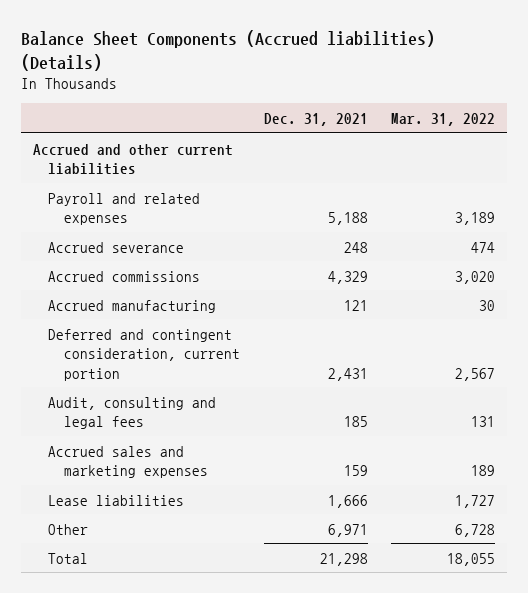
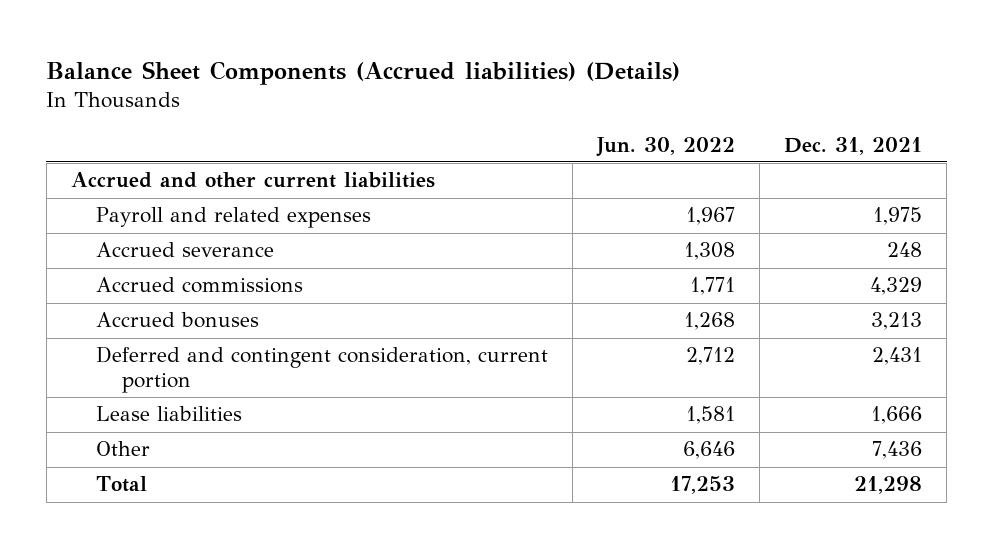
- | Dec. 31, 2021 | Mar. 31, 2022
+ | Jun. 30, 2022 | Dec. 31, 2021
- Payroll and related expenses | 5,188 | 3,189
+ Payroll and related expenses | 1,967 | 1,975
- Accrued manufacturing | 121 | 30
+ Accrued bonuses | 1,268 | 3,213
- Audit, consulting and legal fees | 185 | 131
- Accrued sales and marketing expenses | 159 | 189
- Other | 6,971 | 6,728
+ Other | 6,646 | 7,436

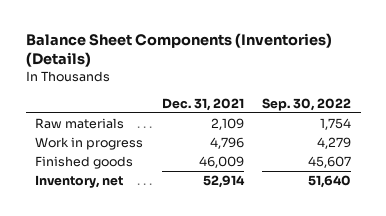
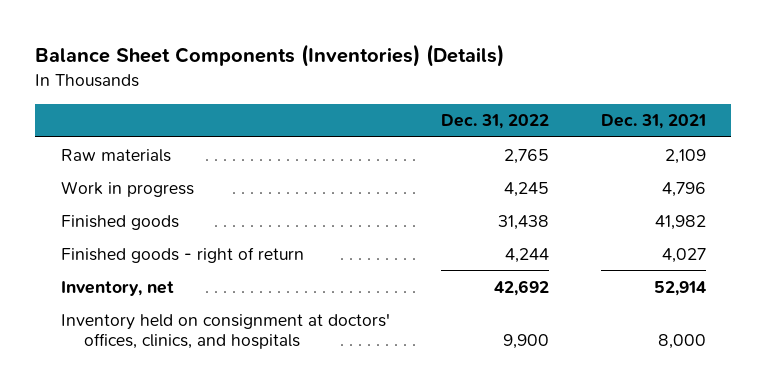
- | Dec. 31, 2021 | Sep. 30, 2022
+ | Dec. 31, 2022 | Dec. 31, 2021
- Finished goods | 46,009 | 45,607
+ Finished goods | 31,438 | 41,982
+ Finished goods - right of return | 4,244 | 4,027
+ Inventory held on consignment at doctors' offices, clinics, and hospitals | 9,900 | 8,000

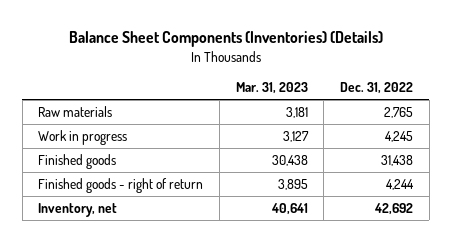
- | Dec. 31, 2022 | Dec. 31, 2021
+ | Mar. 31, 2023 | Dec. 31, 2022
- Inventory held on consignment at doctors' offices, clinics, and hospitals | 9,900 | 8,000

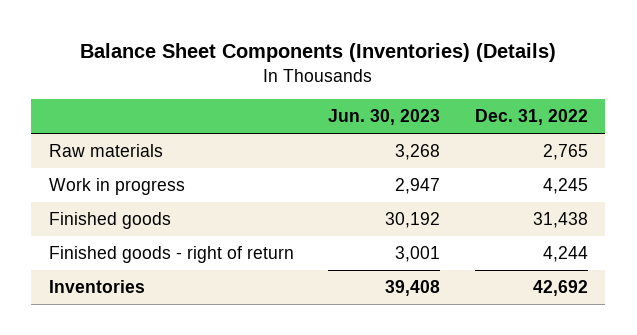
- | Mar. 31, 2023 | Dec. 31, 2022
+ | Jun. 30, 2023 | Dec. 31, 2022
- Inventory, net | 40,641 | 42,692
+ Inventories | 39,408 | 42,692

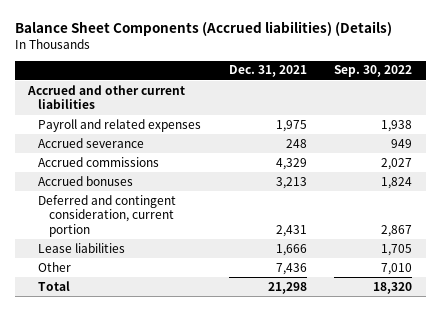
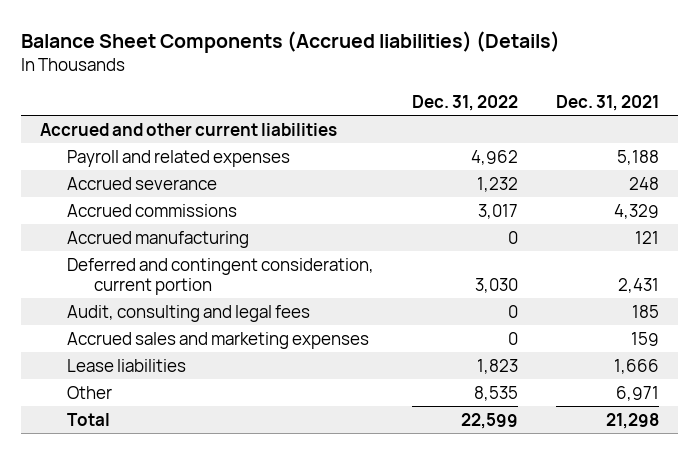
- | Dec. 31, 2021 | Sep. 30, 2022
+ | Dec. 31, 2022 | Dec. 31, 2021
- Payroll and related expenses | 1,975 | 1,938
+ Payroll and related expenses | 4,962 | 5,188
- Accrued bonuses | 3,213 | 1,824
+ Accrued manufacturing | 0 | 121
+ Audit, consulting and legal fees | 0 | 185
+ Accrued sales and marketing expenses | 0 | 159
- Other | 7,436 | 7,010
+ Other | 8,535 | 6,971

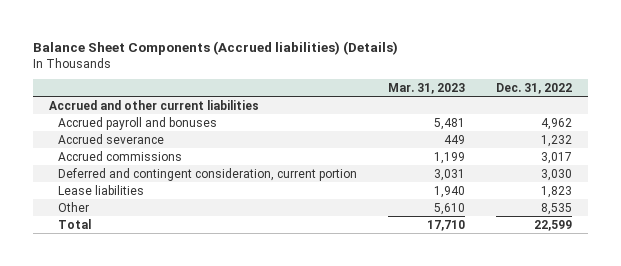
- | Dec. 31, 2022 | Dec. 31, 2021
+ | Mar. 31, 2023 | Dec. 31, 2022
- Payroll and related expenses | 4,962 | 5,188
+ Accrued payroll and bonuses | 5,481 | 4,962
- Accrued manufacturing | 0 | 121
- Audit, consulting and legal fees | 0 | 185
- Accrued sales and marketing expenses | 0 | 159

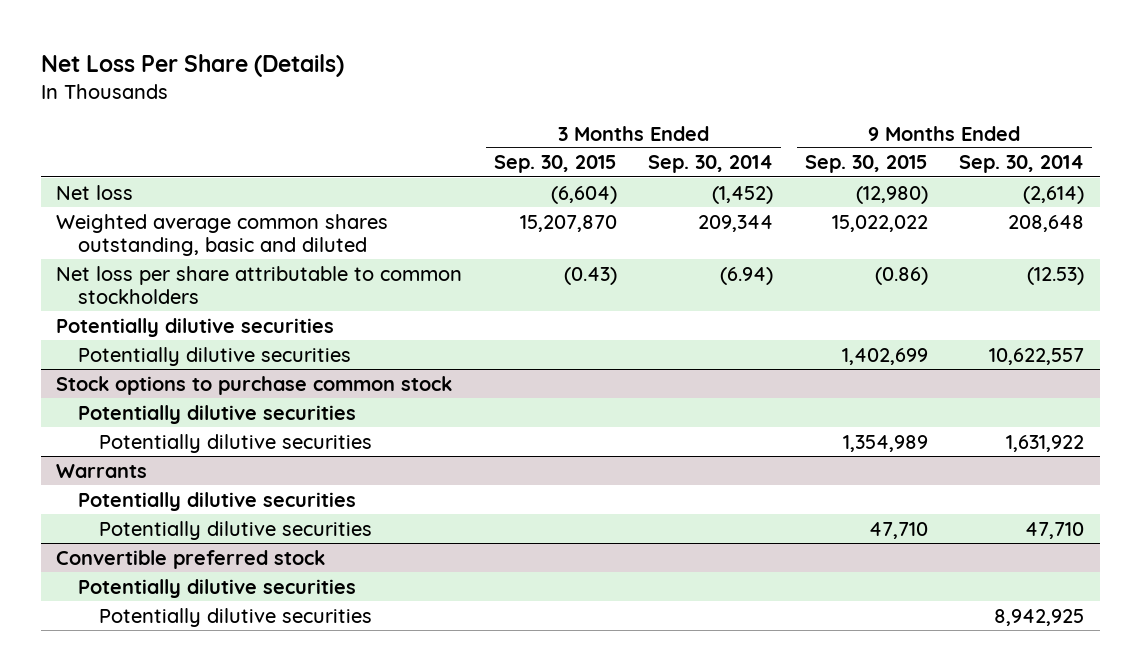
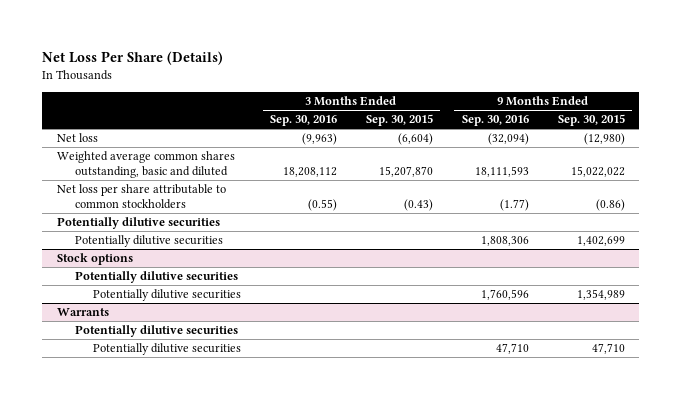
- | 3 Months Ended Sep. 30, 2015 | 3 Months Ended Sep. 30, 2014 | 9 Months Ended Sep. 30, 2015 | 9 Months Ended Sep. 30, 2014
+ | 3 Months Ended Sep. 30, 2016 | 3 Months Ended Sep. 30, 2015 | 9 Months Ended Sep. 30, 2016 | 9 Months Ended Sep. 30, 2015
- Stock options to purchase common stock
+ Stock options
- Convertible preferred stock
- Potentially dilutive securities
- Potentially dilutive securities | | | | 8,942,925

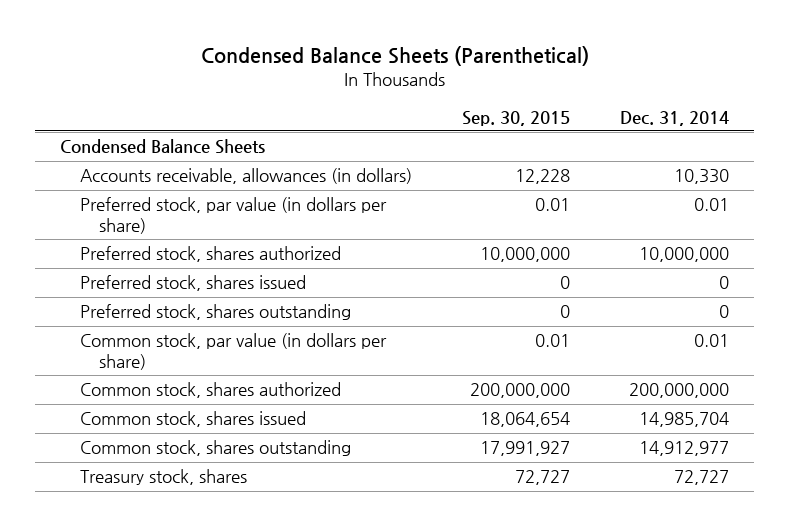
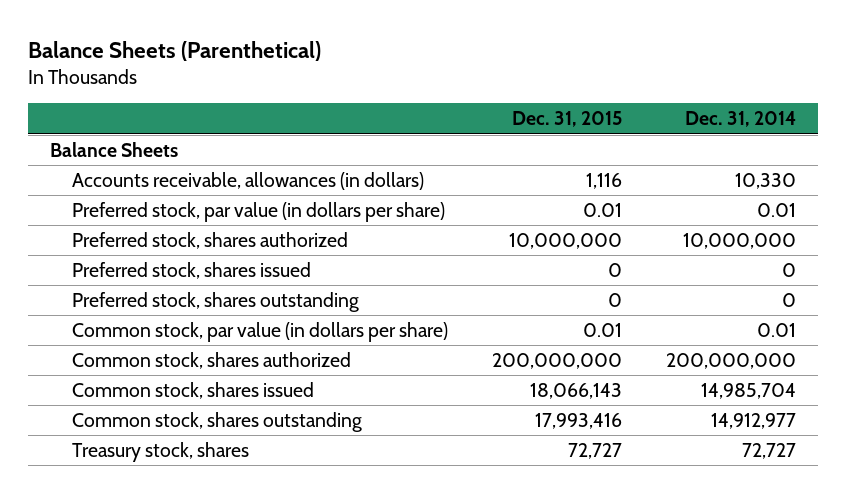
- Condensed Balance Sheets (Parenthetical)
+ Balance Sheets (Parenthetical)
- | Sep. 30, 2015 | Dec. 31, 2014
+ | Dec. 31, 2015 | Dec. 31, 2014
- Condensed Balance Sheets
+ Balance Sheets

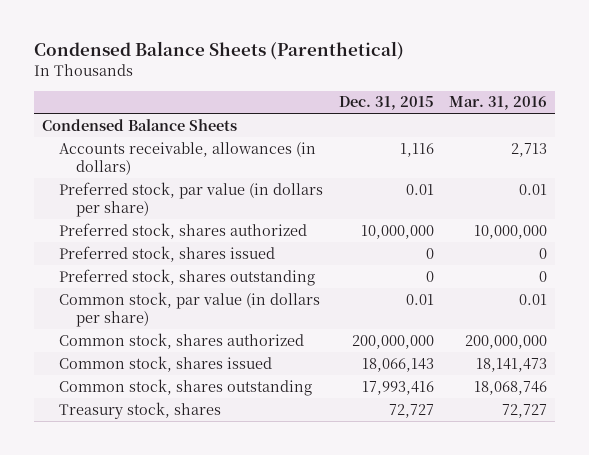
- Balance Sheets (Parenthetical)
+ Condensed Balance Sheets (Parenthetical)
- | Dec. 31, 2015 | Dec. 31, 2014
+ | Dec. 31, 2015 | Mar. 31, 2016
- Balance Sheets
+ Condensed Balance Sheets

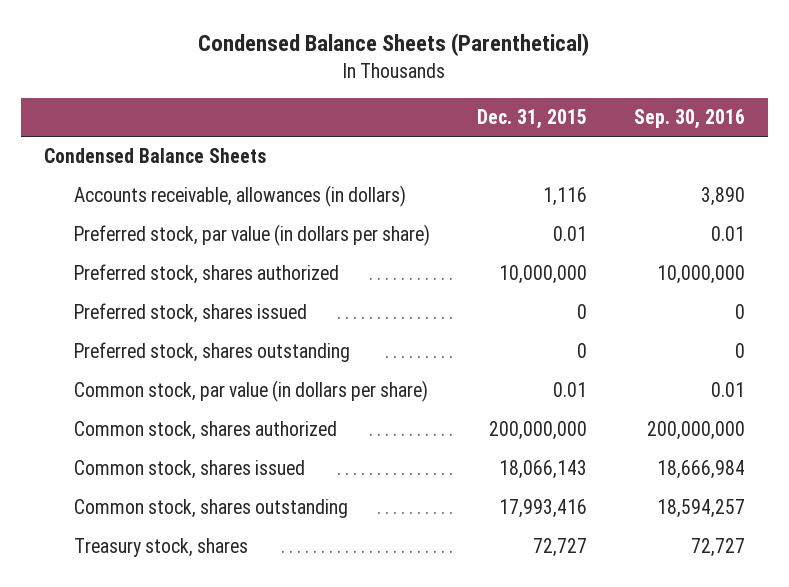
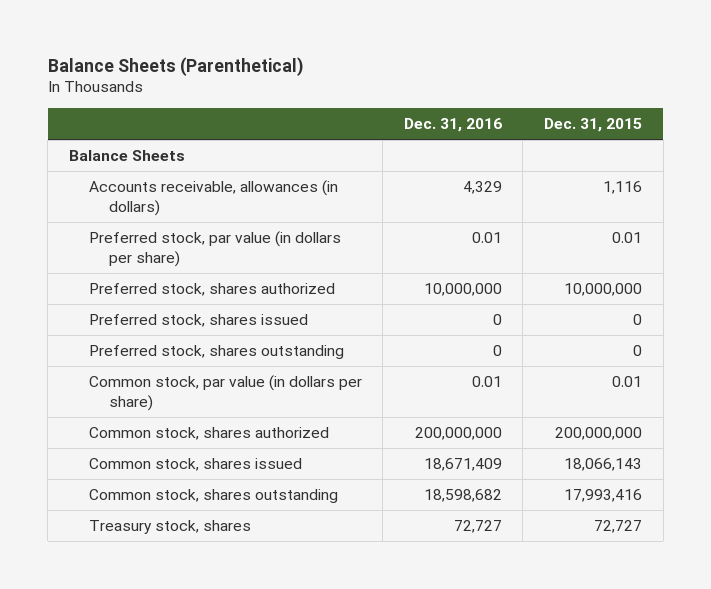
- Condensed Balance Sheets (Parenthetical)
+ Balance Sheets (Parenthetical)
- | Dec. 31, 2015 | Sep. 30, 2016
+ | Dec. 31, 2016 | Dec. 31, 2015
- Condensed Balance Sheets
+ Balance Sheets

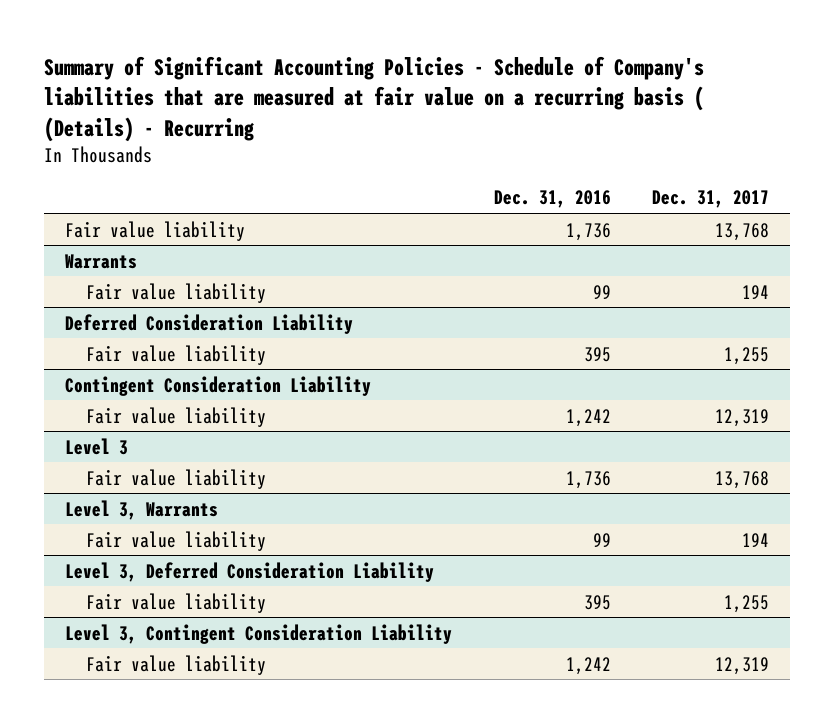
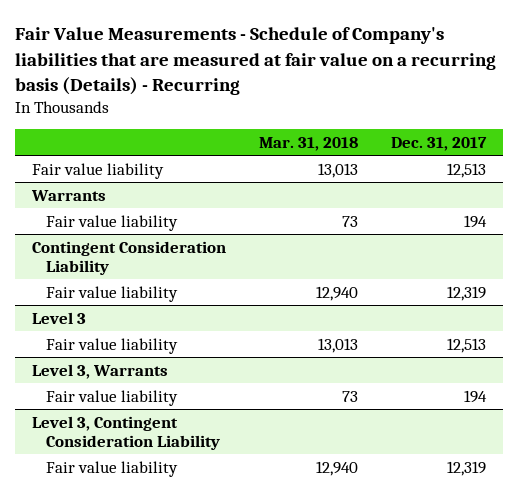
- Summary of Significant Accounting Policies - Schedule of Company's liabilities that are measured at fair value on a recurring basis ( (Details) - Recurring
+ Fair Value Measurements - Schedule of Company's liabilities that are measured at fair value on a recurring basis (Details) - Recurring
- | Dec. 31, 2016 | Dec. 31, 2017
+ | Mar. 31, 2018 | Dec. 31, 2017
- Fair value liability | 1,736 | 13,768
+ Fair value liability | 13,013 | 12,513
- Deferred Consideration Liability
- Fair value liability | 395 | 1,255
@ Level 3
- Fair value liability | 1,736 | 13,768
+ Fair value liability | 13,013 | 12,513
- Level 3, Deferred Consideration Liability
- Fair value liability | 395 | 1,255

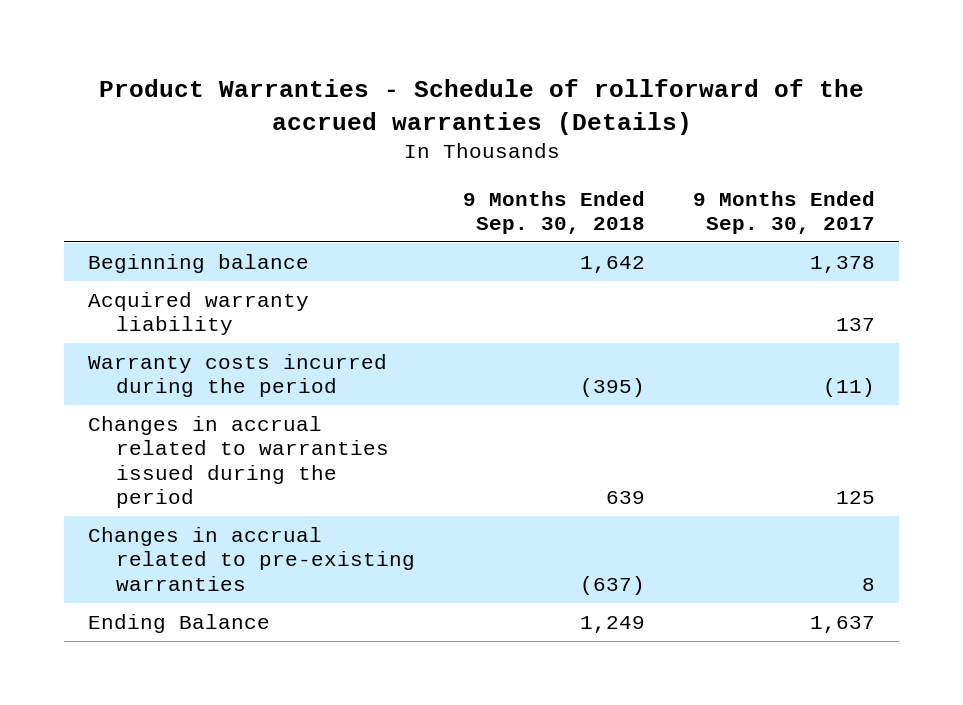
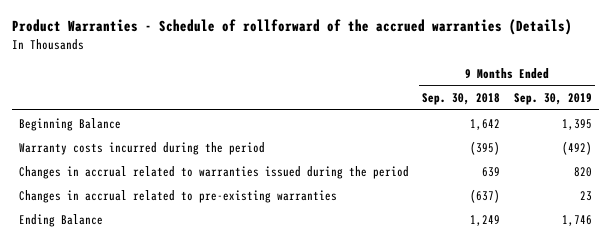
- | 9 Months Ended Sep. 30, 2018 | 9 Months Ended Sep. 30, 2017
+ | 9 Months Ended Sep. 30, 2018 | 9 Months Ended Sep. 30, 2019
- Beginning balance | 1,642 | 1,378
- Acquired warranty liability | | 137
+ Beginning Balance | 1,642 | 1,395

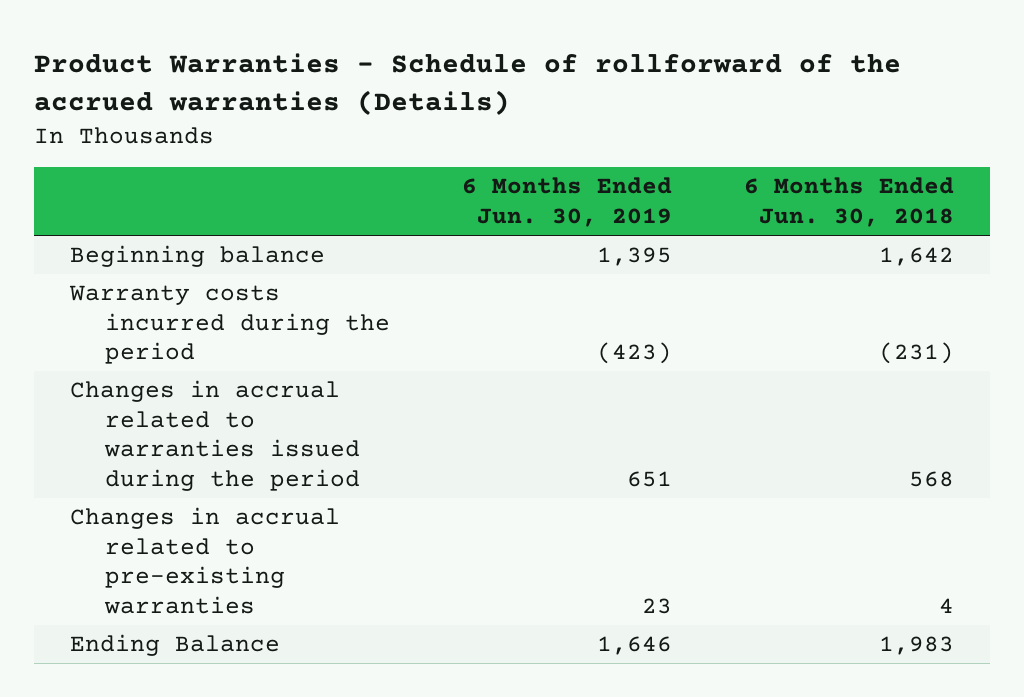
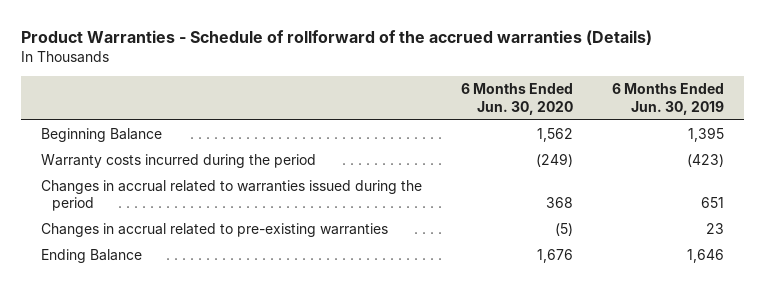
- | 6 Months Ended Jun. 30, 2019 | 6 Months Ended Jun. 30, 2018
+ | 6 Months Ended Jun. 30, 2020 | 6 Months Ended Jun. 30, 2019
- Beginning balance | 1,395 | 1,642
+ Beginning Balance | 1,562 | 1,395

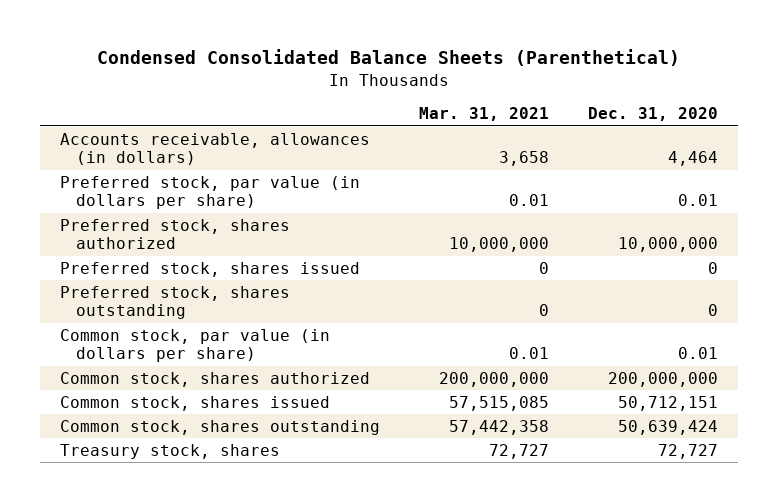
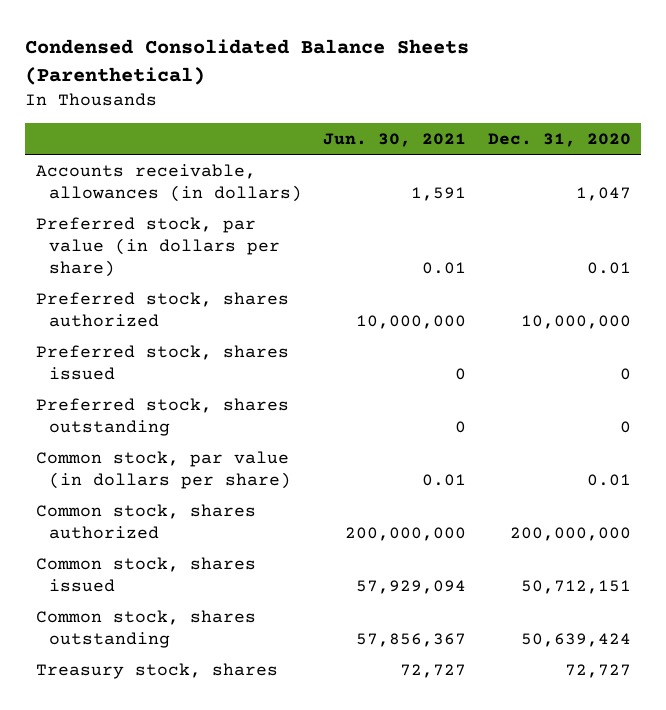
- | Mar. 31, 2021 | Dec. 31, 2020
+ | Jun. 30, 2021 | Dec. 31, 2020
- Accounts receivable, allowances (in dollars) | 3,658 | 4,464
+ Accounts receivable, allowances (in dollars) | 1,591 | 1,047

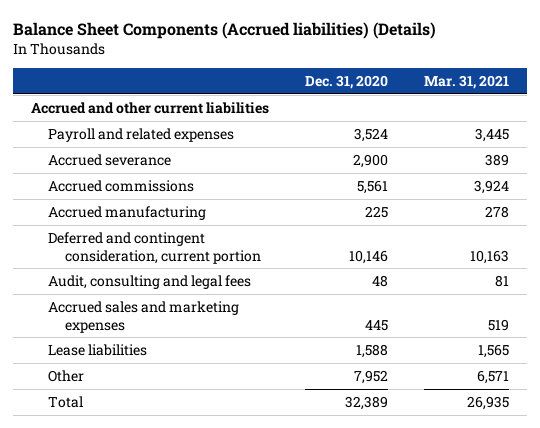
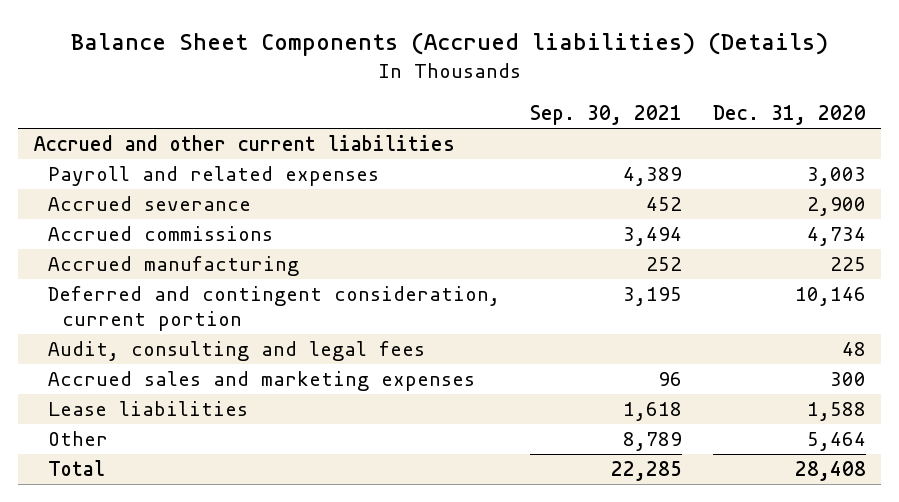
- | Dec. 31, 2020 | Mar. 31, 2021
+ | Sep. 30, 2021 | Dec. 31, 2020
- Payroll and related expenses | 3,524 | 3,445
+ Payroll and related expenses | 4,389 | 3,003
- Accrued commissions | 5,561 | 3,924
+ Accrued commissions | 3,494 | 4,734
- Accrued sales and marketing expenses | 445 | 519
+ Accrued sales and marketing expenses | 96 | 300
- Other | 7,952 | 6,571
- Total | 32,389 | 26,935
+ Other | 8,789 | 5,464
+ Total | 22,285 | 28,408

